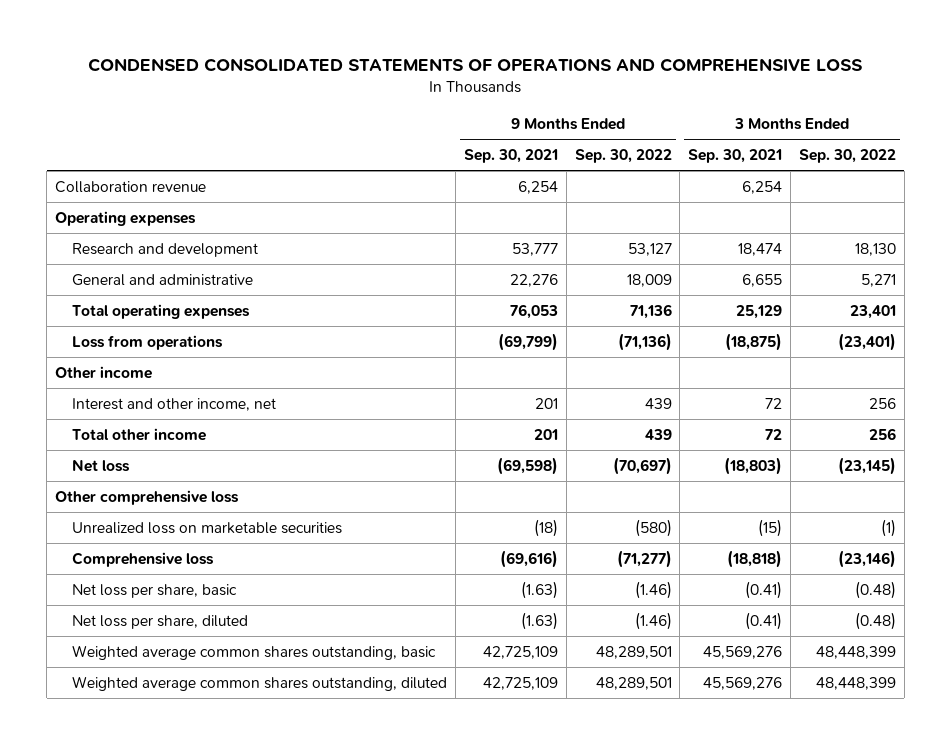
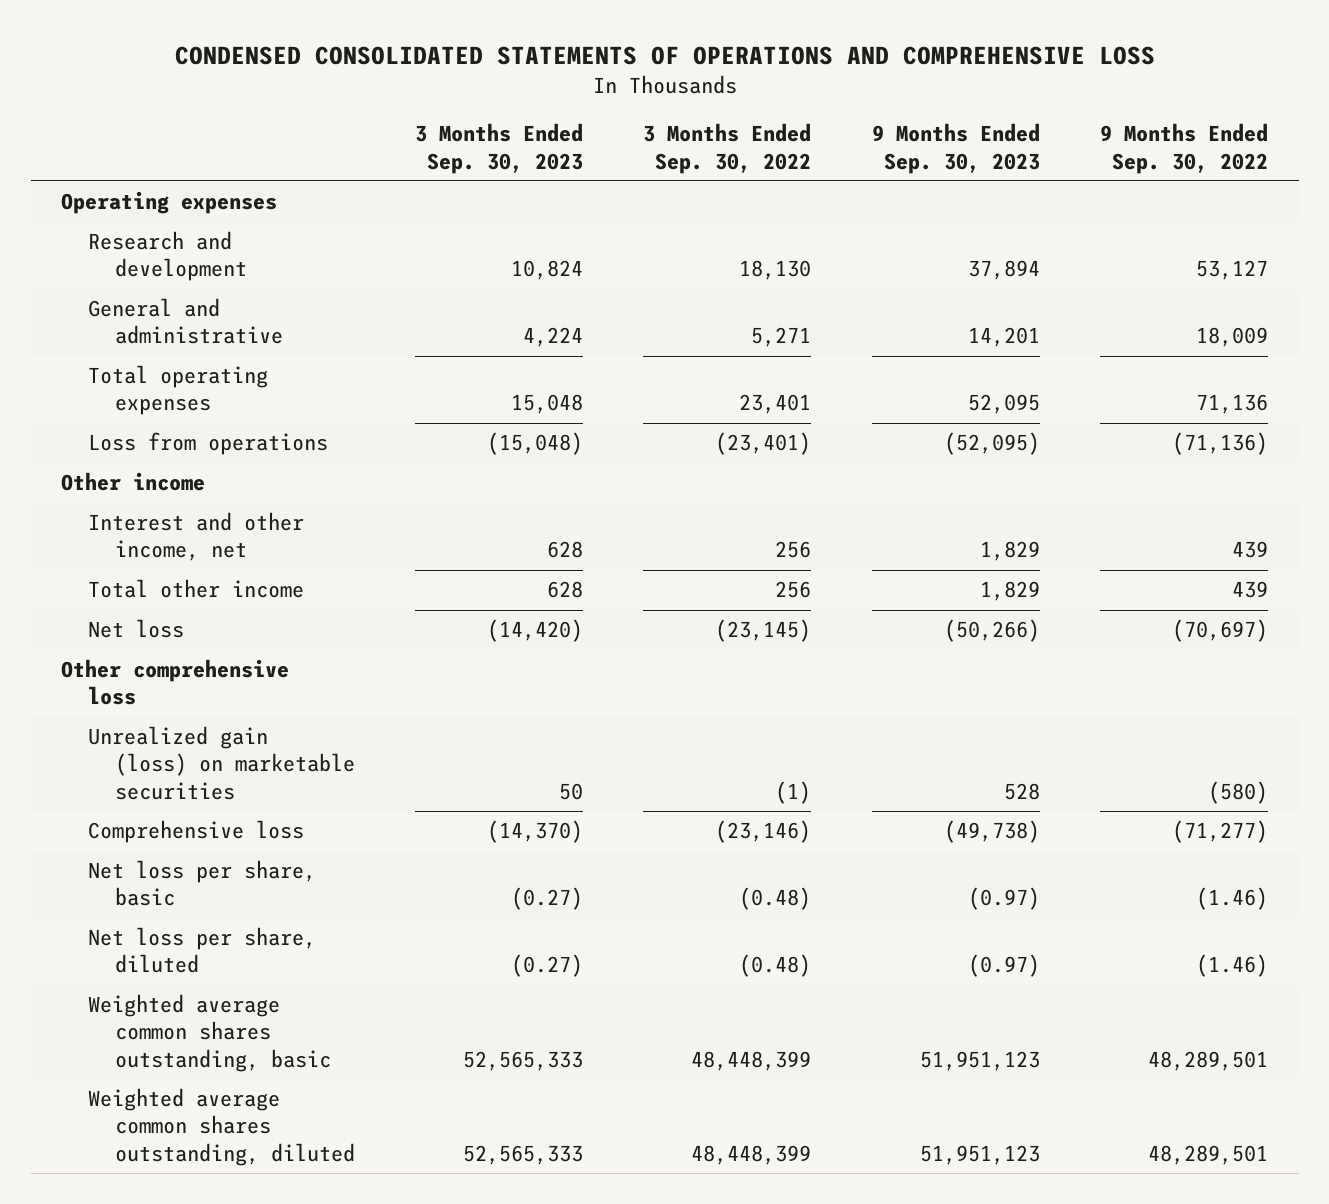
- | 9 Months Ended Sep. 30, 2021 | 9 Months Ended Sep. 30, 2022 | 3 Months Ended Sep. 30, 2021 | 3 Months Ended Sep. 30, 2022
+ | 3 Months Ended Sep. 30, 2023 | 3 Months Ended Sep. 30, 2022 | 9 Months Ended Sep. 30, 2023 | 9 Months Ended Sep. 30, 2022
- Collaboration revenue | 6,254 | | 6,254 |
- Unrealized loss on marketable securities | (18) | (580) | (15) | (1)
+ Unrealized gain (loss) on marketable securities | 50 | (1) | 528 | (580)

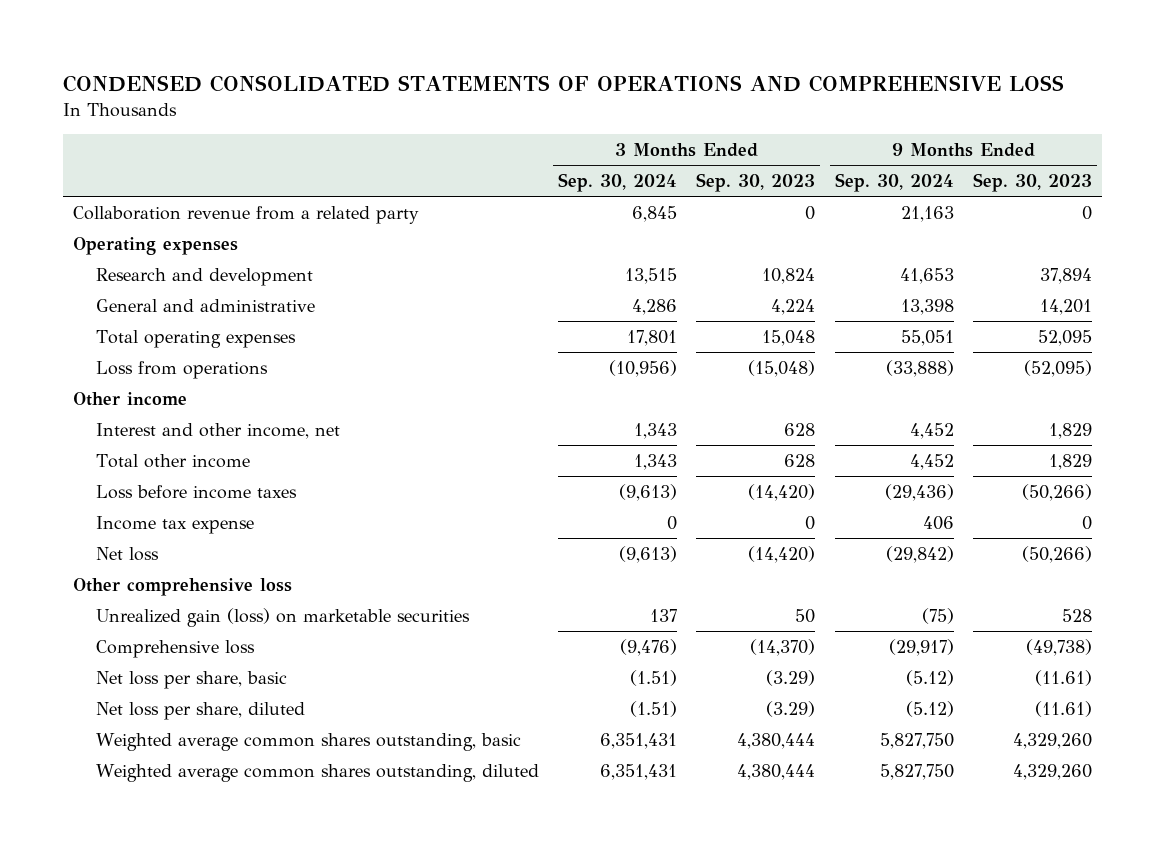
- | 3 Months Ended Sep. 30, 2023 | 3 Months Ended Sep. 30, 2022 | 9 Months Ended Sep. 30, 2023 | 9 Months Ended Sep. 30, 2022
+ | 3 Months Ended Sep. 30, 2024 | 3 Months Ended Sep. 30, 2023 | 9 Months Ended Sep. 30, 2024 | 9 Months Ended Sep. 30, 2023
+ Collaboration revenue from a related party | 6,845 | 0 | 21,163 | 0
+ Loss before income taxes | (9,613) | (14,420) | (29,436) | (50,266)
+ Income tax expense | 0 | 0 | 406 | 0
- Net loss per share, basic | (0.27) | (0.48) | (0.97) | (1.46)
- Net loss per share, diluted | (0.27) | (0.48) | (0.97) | (1.46)
- Weighted average common shares outstanding, basic | 52,565,333 | 48,448,399 | 51,951,123 | 48,289,501
- Weighted average common shares outstanding, diluted | 52,565,333 | 48,448,399 | 51,951,123 | 48,289,501
+ Net loss per share, basic | (1.51) | (3.29) | (5.12) | (11.61)
+ Net loss per share, diluted | (1.51) | (3.29) | (5.12) | (11.61)
+ Weighted average common shares outstanding, basic | 6,351,431 | 4,380,444 | 5,827,750 | 4,329,260
+ Weighted average common shares outstanding, diluted | 6,351,431 | 4,380,444 | 5,827,750 | 4,329,260

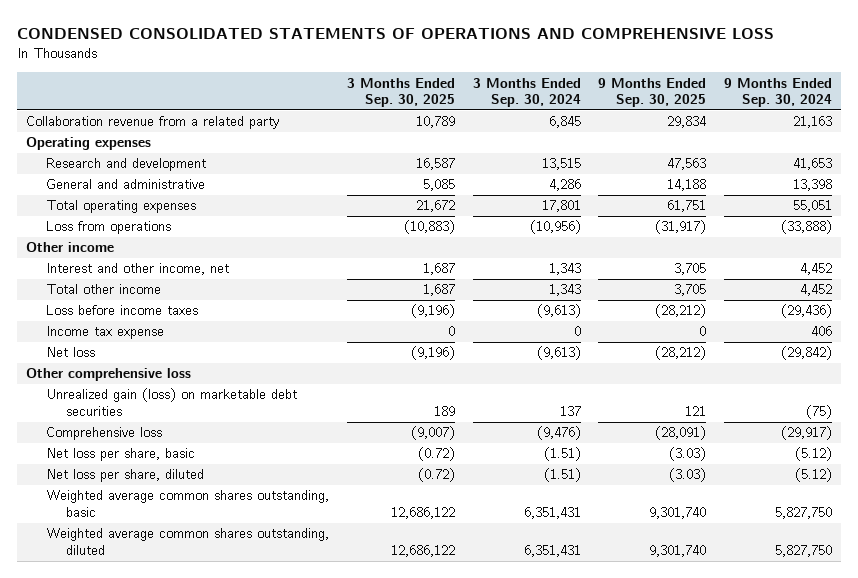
- | 3 Months Ended Sep. 30, 2024 | 3 Months Ended Sep. 30, 2023 | 9 Months Ended Sep. 30, 2024 | 9 Months Ended Sep. 30, 2023
+ | 3 Months Ended Sep. 30, 2025 | 3 Months Ended Sep. 30, 2024 | 9 Months Ended Sep. 30, 2025 | 9 Months Ended Sep. 30, 2024
- Unrealized gain (loss) on marketable securities | 137 | 50 | (75) | 528
+ Unrealized gain (loss) on marketable debt securities | 189 | 137 | 121 | (75)

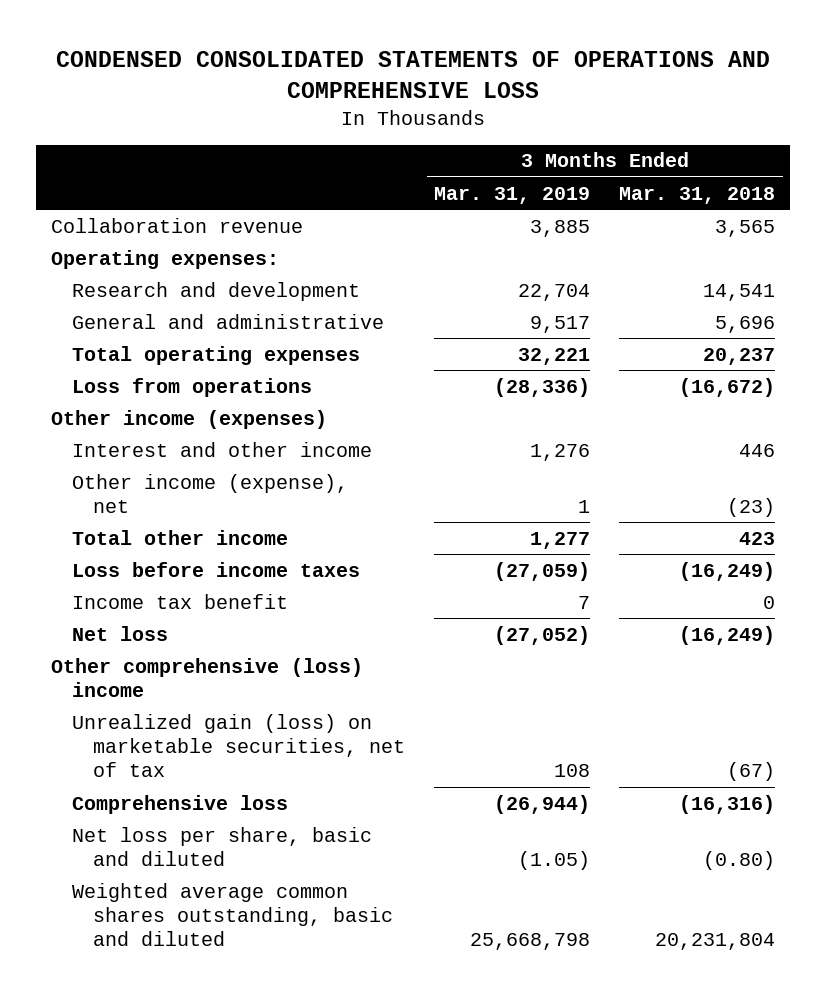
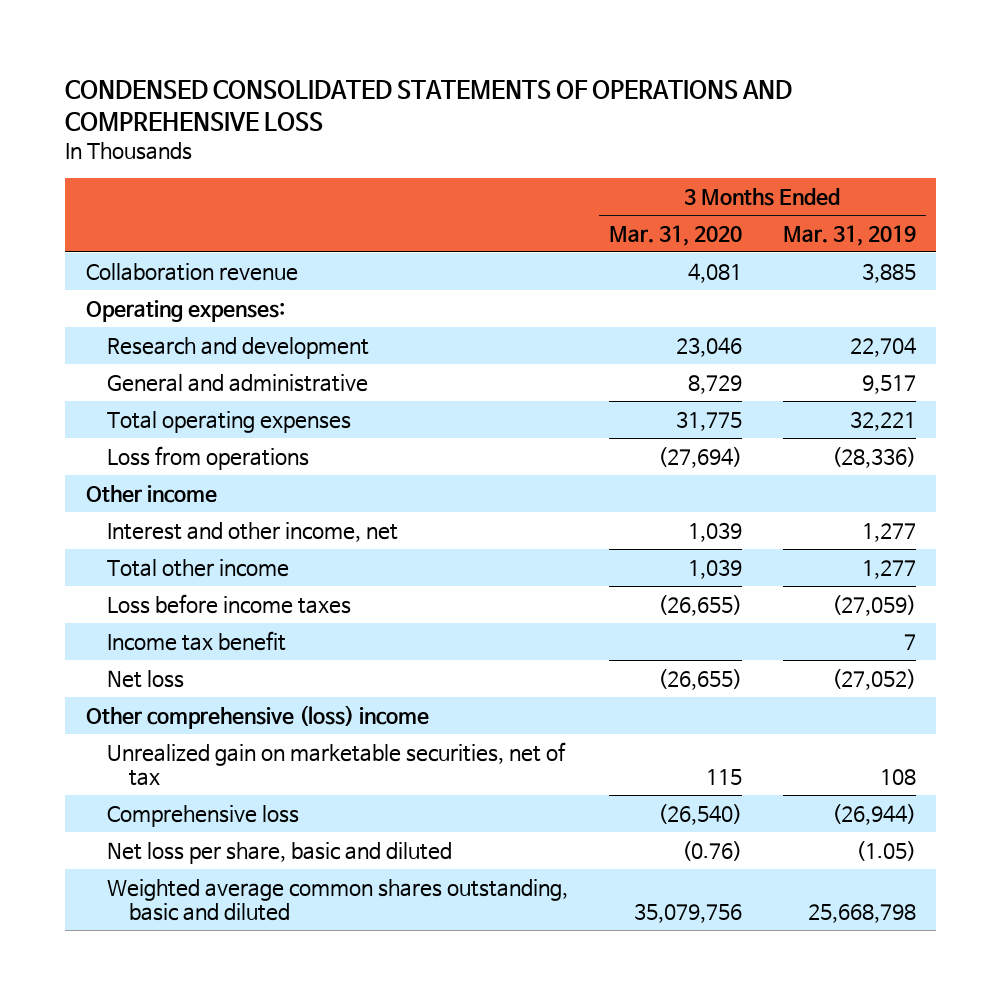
- | 3 Months Ended Mar. 31, 2019 | 3 Months Ended Mar. 31, 2018
+ | 3 Months Ended Mar. 31, 2020 | 3 Months Ended Mar. 31, 2019
- Other income (expenses)
- Interest and other income | 1,276 | 446
- Other income (expense), net | 1 | (23)
+ Other income
+ Interest and other income, net | 1,039 | 1,277
- Unrealized gain (loss) on marketable securities, net of tax | 108 | (67)
+ Unrealized gain on marketable securities, net of tax | 115 | 108

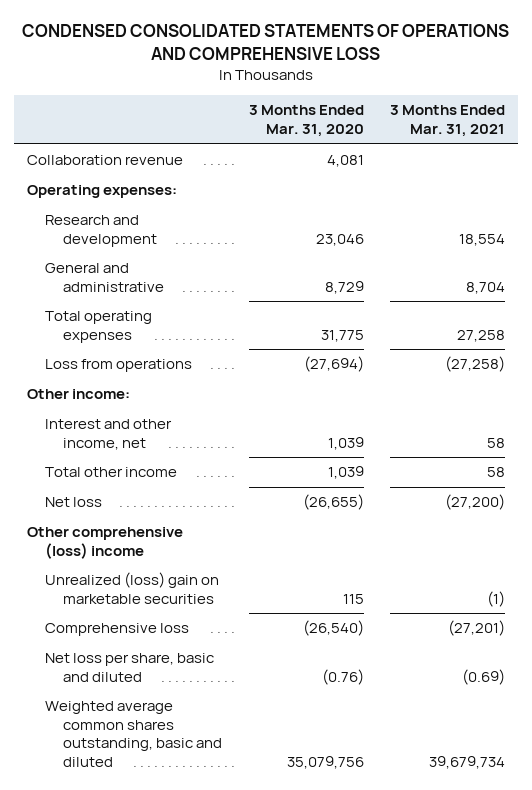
- | 3 Months Ended Mar. 31, 2020 | 3 Months Ended Mar. 31, 2019
+ | 3 Months Ended Mar. 31, 2020 | 3 Months Ended Mar. 31, 2021
- Other income
+ Other income:
- Loss before income taxes | (26,655) | (27,059)
- Income tax benefit | | 7
- Unrealized gain on marketable securities, net of tax | 115 | 108
+ Unrealized (loss) gain on marketable securities | 115 | (1)

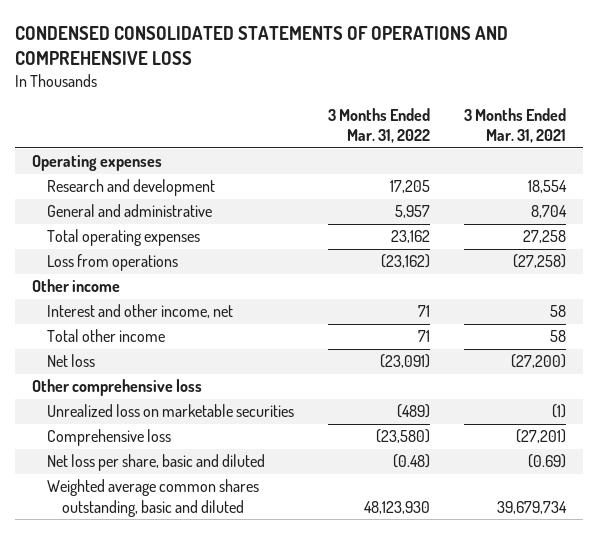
- | 3 Months Ended Mar. 31, 2020 | 3 Months Ended Mar. 31, 2021
+ | 3 Months Ended Mar. 31, 2022 | 3 Months Ended Mar. 31, 2021
- Collaboration revenue | 4,081 |
- Operating expenses:
+ Operating expenses
- Other income:
+ Other income
- Other comprehensive (loss) income
- Unrealized (loss) gain on marketable securities | 115 | (1)
+ Other comprehensive loss
+ Unrealized loss on marketable securities | (489) | (1)

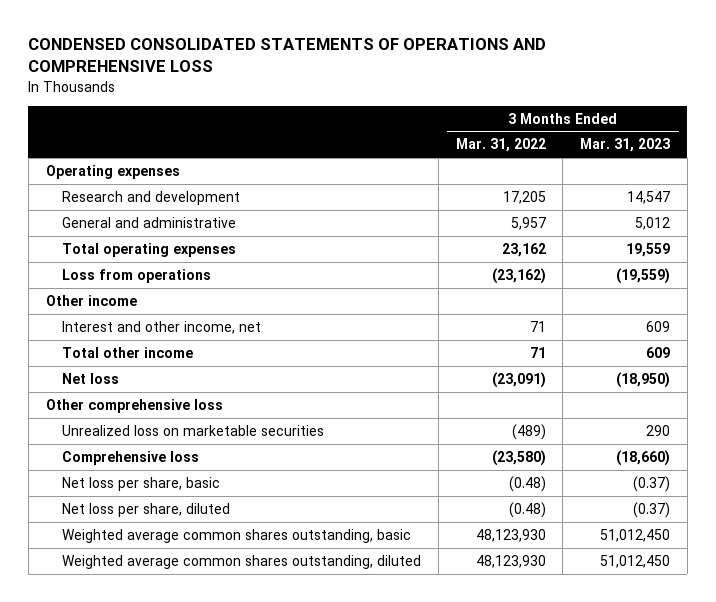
- | 3 Months Ended Mar. 31, 2022 | 3 Months Ended Mar. 31, 2021
+ | 3 Months Ended Mar. 31, 2022 | 3 Months Ended Mar. 31, 2023
- Net loss per share, basic and diluted | (0.48) | (0.69)
- Weighted average common shares outstanding, basic and diluted | 48,123,930 | 39,679,734
+ Net loss per share, basic | (0.48) | (0.37)
+ Net loss per share, diluted | (0.48) | (0.37)
+ Weighted average common shares outstanding, basic | 48,123,930 | 51,012,450
+ Weighted average common shares outstanding, diluted | 48,123,930 | 51,012,450

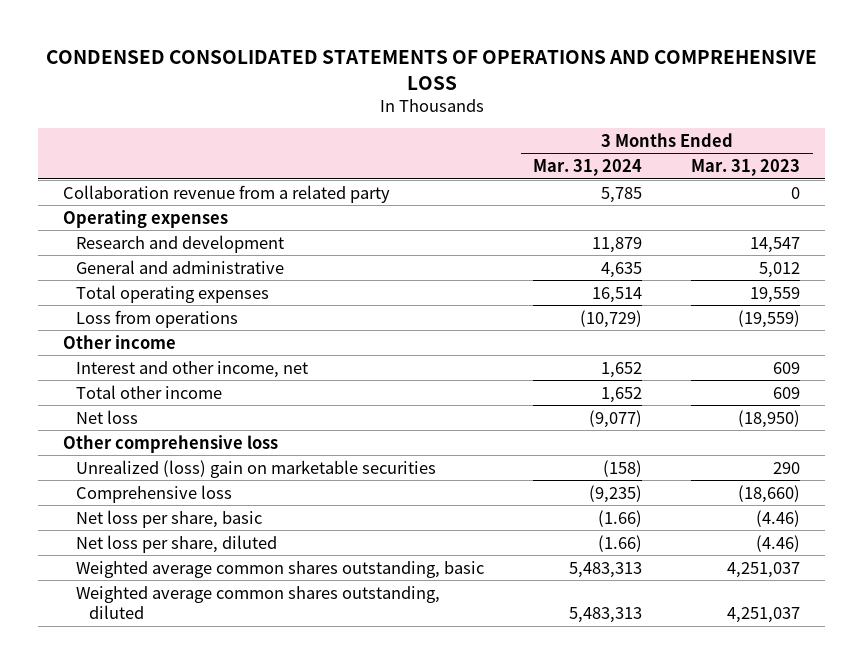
- | 3 Months Ended Mar. 31, 2022 | 3 Months Ended Mar. 31, 2023
+ | 3 Months Ended Mar. 31, 2024 | 3 Months Ended Mar. 31, 2023
+ Collaboration revenue from a related party | 5,785 | 0
- Unrealized loss on marketable securities | (489) | 290
+ Unrealized (loss) gain on marketable securities | (158) | 290
- Net loss per share, basic | (0.48) | (0.37)
- Net loss per share, diluted | (0.48) | (0.37)
- Weighted average common shares outstanding, basic | 48,123,930 | 51,012,450
- Weighted average common shares outstanding, diluted | 48,123,930 | 51,012,450
+ Net loss per share, basic | (1.66) | (4.46)
+ Net loss per share, diluted | (1.66) | (4.46)
+ Weighted average common shares outstanding, basic | 5,483,313 | 4,251,037
+ Weighted average common shares outstanding, diluted | 5,483,313 | 4,251,037

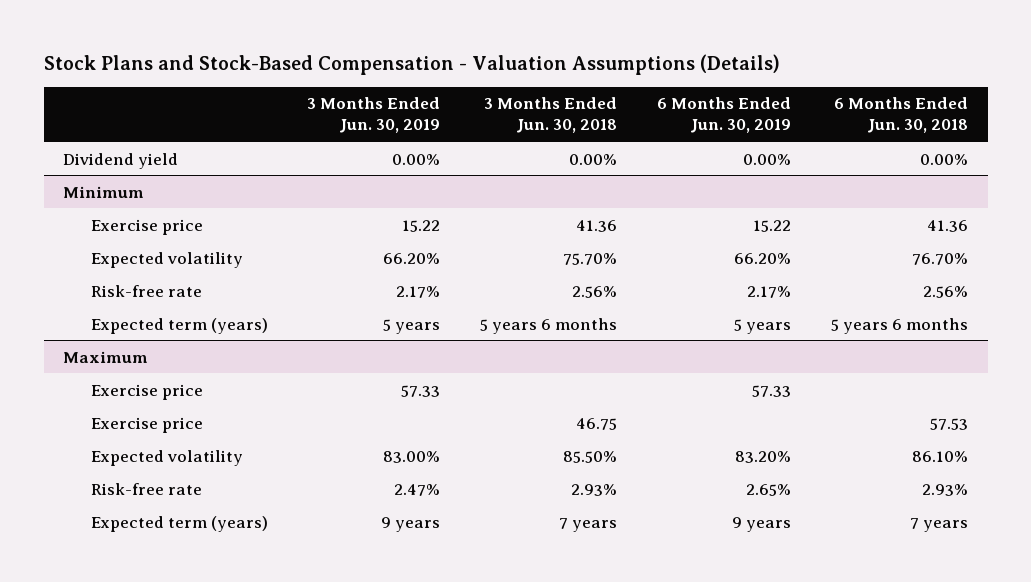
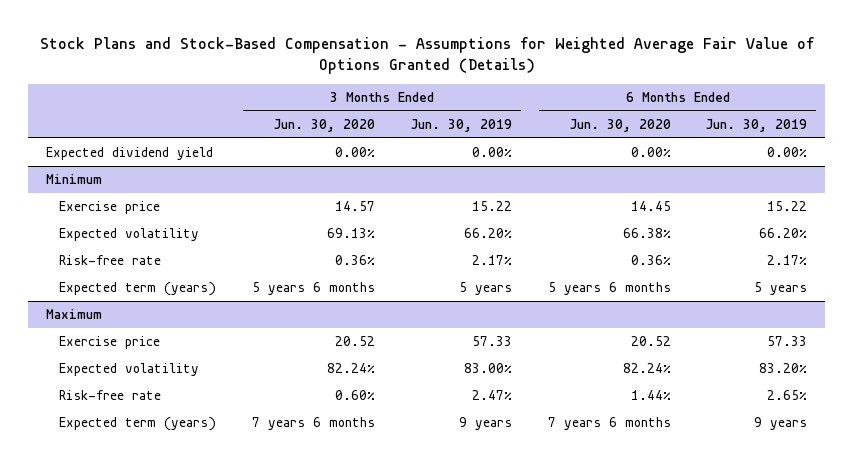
- Stock Plans and Stock-Based Compensation - Valuation Assumptions (Details)
+ Stock Plans and Stock-Based Compensation - Assumptions for Weighted Average Fair Value of Options Granted (Details)
- | 3 Months Ended Jun. 30, 2019 | 3 Months Ended Jun. 30, 2018 | 6 Months Ended Jun. 30, 2019 | 6 Months Ended Jun. 30, 2018
+ | 3 Months Ended Jun. 30, 2020 | 3 Months Ended Jun. 30, 2019 | 6 Months Ended Jun. 30, 2020 | 6 Months Ended Jun. 30, 2019
- Dividend yield | 0.00% | 0.00% | 0.00% | 0.00%
+ Expected dividend yield | 0.00% | 0.00% | 0.00% | 0.00%
@ Maximum
- Exercise price | | 46.75 | | 57.53

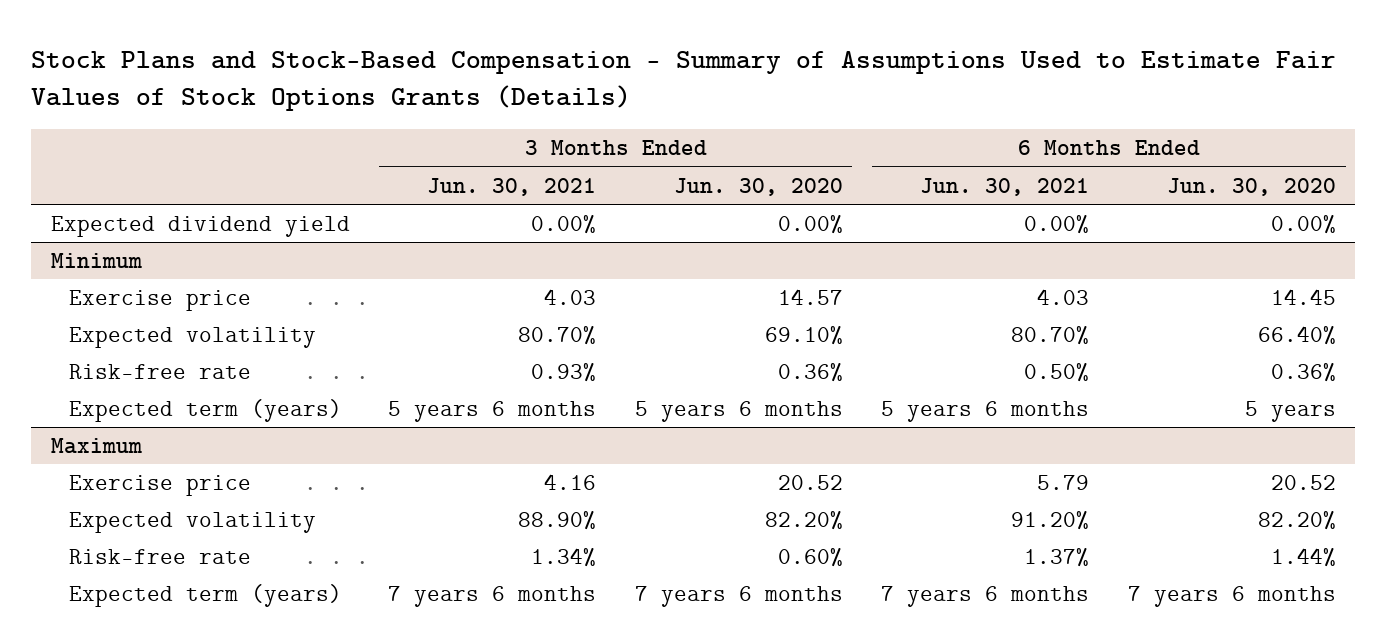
- Stock Plans and Stock-Based Compensation - Assumptions for Weighted Average Fair Value of Options Granted (Details)
+ Stock Plans and Stock-Based Compensation - Summary of Assumptions Used to Estimate Fair Values of Stock Options Grants (Details)
- | 3 Months Ended Jun. 30, 2020 | 3 Months Ended Jun. 30, 2019 | 6 Months Ended Jun. 30, 2020 | 6 Months Ended Jun. 30, 2019
+ | 3 Months Ended Jun. 30, 2021 | 3 Months Ended Jun. 30, 2020 | 6 Months Ended Jun. 30, 2021 | 6 Months Ended Jun. 30, 2020
@ Minimum
- Expected volatility | 69.13% | 66.20% | 66.38% | 66.20%
+ Expected volatility | 80.70% | 69.10% | 80.70% | 66.40%
- Expected term (years) | 5 years 6 months | 5 years | 5 years 6 months | 5 years
+ Expected term (years) | 5 years 6 months | 5 years 6 months | 5 years 6 months | 5 years
@ Maximum
- Expected volatility | 82.24% | 83.00% | 82.24% | 83.20%
+ Expected volatility | 88.90% | 82.20% | 91.20% | 82.20%

